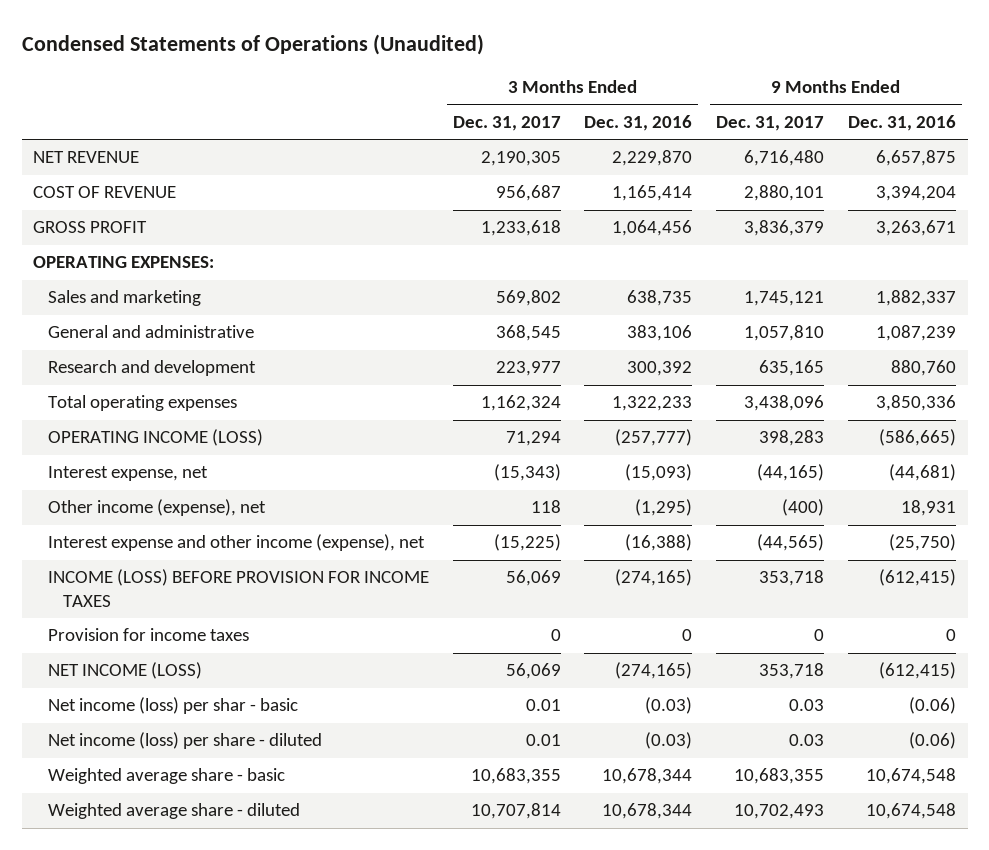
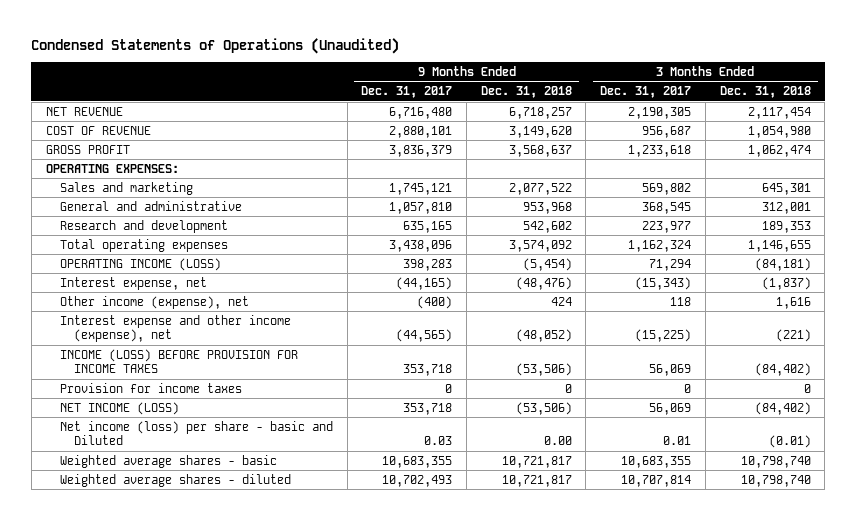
- | 3 Months Ended Dec. 31, 2017 | 3 Months Ended Dec. 31, 2016 | 9 Months Ended Dec. 31, 2017 | 9 Months Ended Dec. 31, 2016
+ | 9 Months Ended Dec. 31, 2017 | 9 Months Ended Dec. 31, 2018 | 3 Months Ended Dec. 31, 2017 | 3 Months Ended Dec. 31, 2018
- Net income (loss) per shar - basic | 0.01 | (0.03) | 0.03 | (0.06)
- Net income (loss) per share - diluted | 0.01 | (0.03) | 0.03 | (0.06)
- Weighted average share - basic | 10,683,355 | 10,678,344 | 10,683,355 | 10,674,548
- Weighted average share - diluted | 10,707,814 | 10,678,344 | 10,702,493 | 10,674,548
+ Net income (loss) per share - basic and Diluted | 0.03 | 0.00 | 0.01 | (0.01)
+ Weighted average shares - basic | 10,683,355 | 10,721,817 | 10,683,355 | 10,798,740
+ Weighted average shares - diluted | 10,702,493 | 10,721,817 | 10,707,814 | 10,798,740

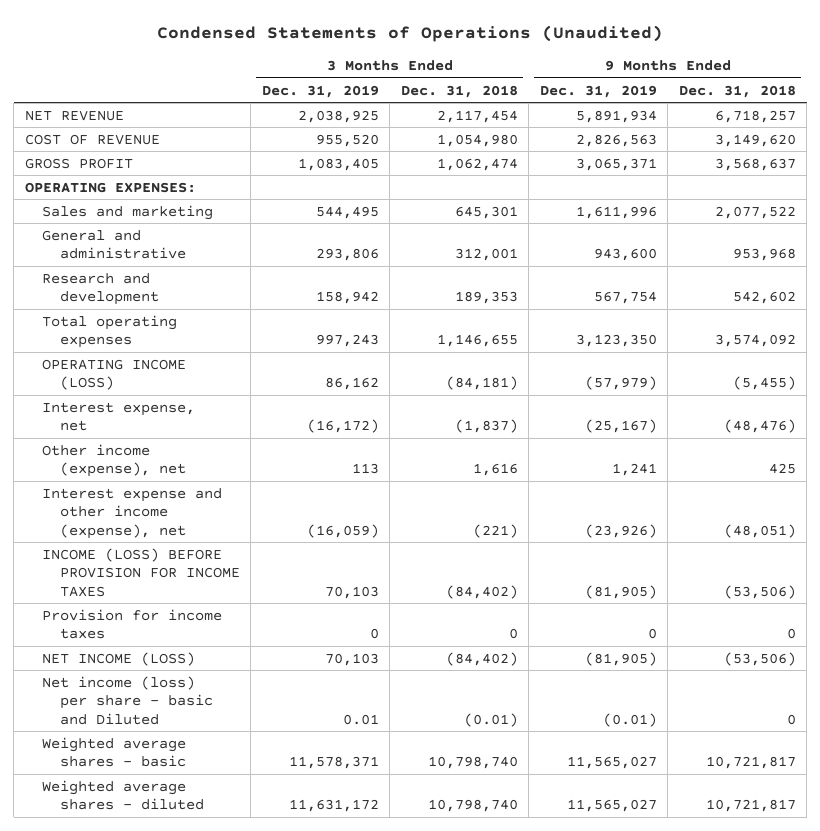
- | 9 Months Ended Dec. 31, 2017 | 9 Months Ended Dec. 31, 2018 | 3 Months Ended Dec. 31, 2017 | 3 Months Ended Dec. 31, 2018
+ | 3 Months Ended Dec. 31, 2019 | 3 Months Ended Dec. 31, 2018 | 9 Months Ended Dec. 31, 2019 | 9 Months Ended Dec. 31, 2018
- OPERATING INCOME (LOSS) | 398,283 | (5,454) | 71,294 | (84,181)
+ OPERATING INCOME (LOSS) | 86,162 | (84,181) | (57,979) | (5,455)
- Other income (expense), net | (400) | 424 | 118 | 1,616
- Interest expense and other income (expense), net | (44,565) | (48,052) | (15,225) | (221)
+ Other income (expense), net | 113 | 1,616 | 1,241 | 425
+ Interest expense and other income (expense), net | (16,059) | (221) | (23,926) | (48,051)
- Net income (loss) per share - basic and Diluted | 0.03 | 0.00 | 0.01 | (0.01)
+ Net income (loss) per share - basic and Diluted | 0.01 | (0.01) | (0.01) | 0

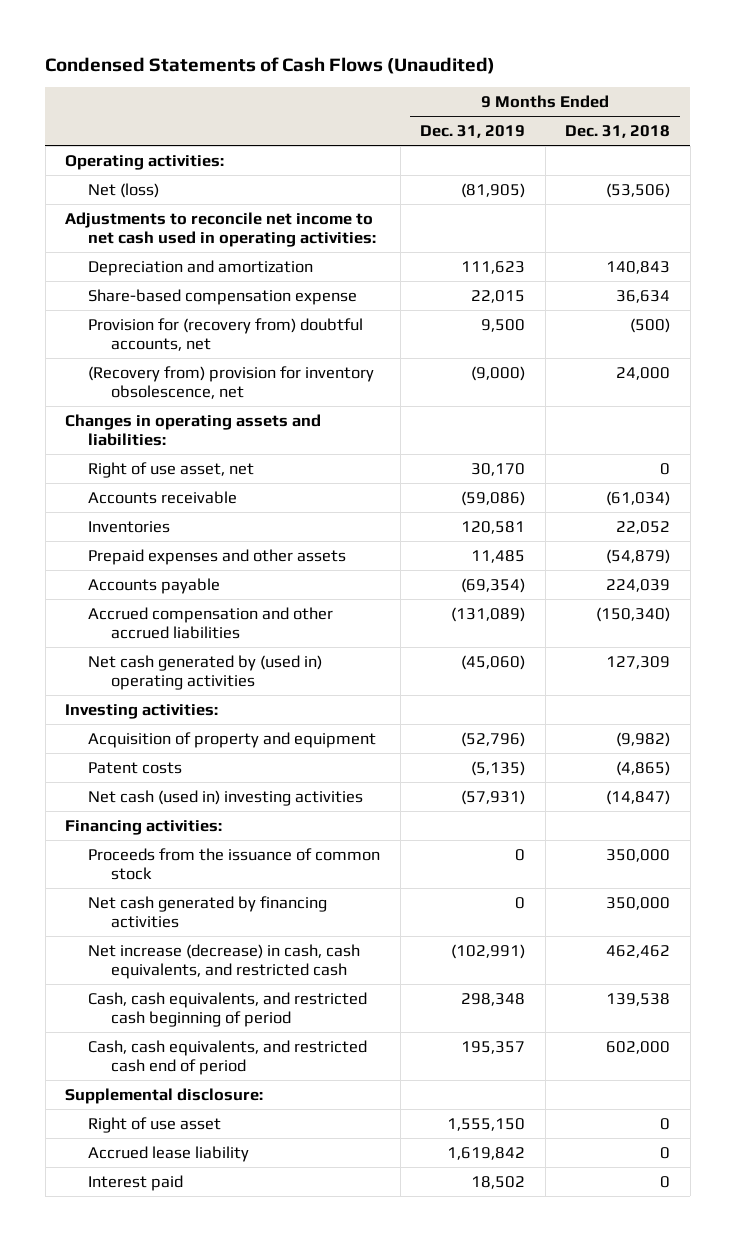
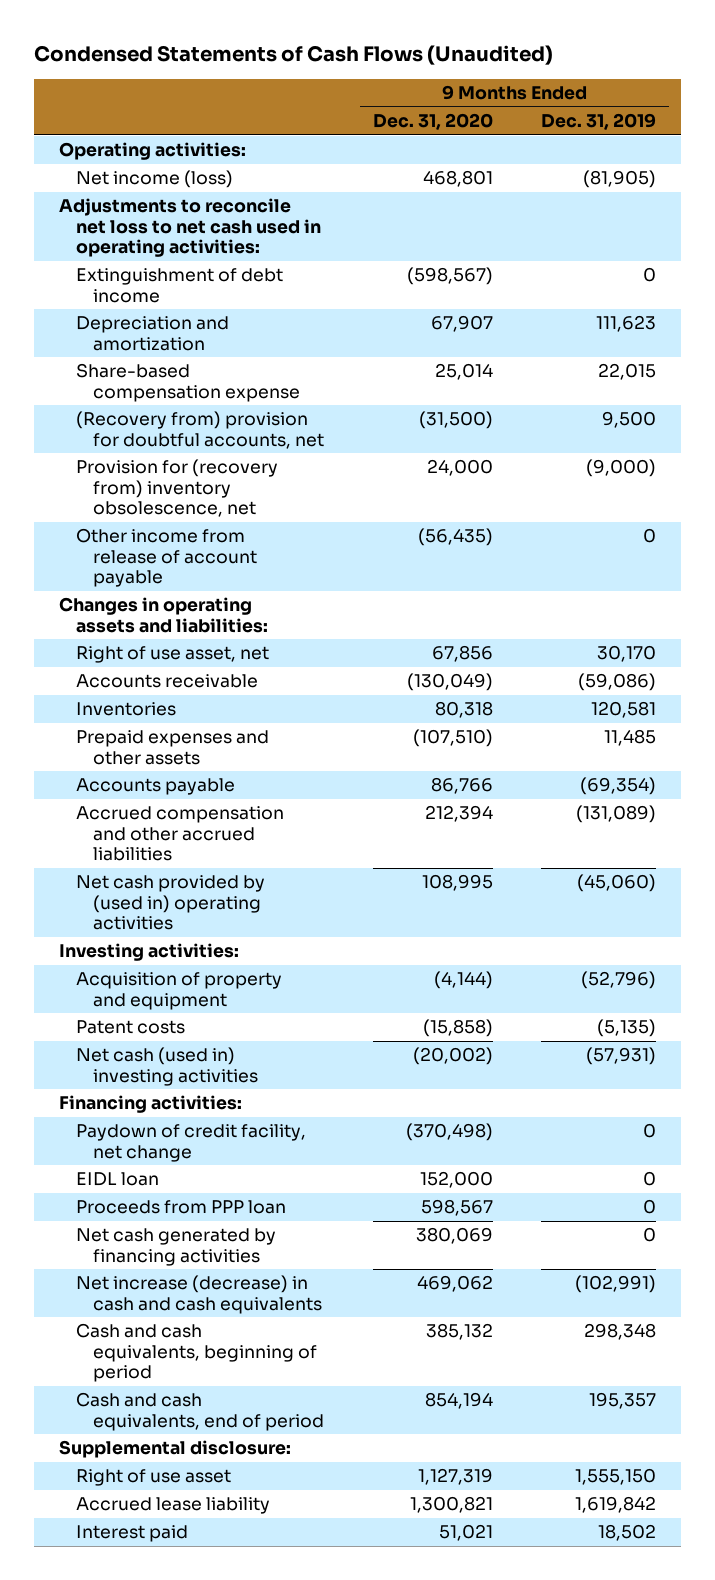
- | 9 Months Ended Dec. 31, 2019 | 9 Months Ended Dec. 31, 2018
+ | 9 Months Ended Dec. 31, 2020 | 9 Months Ended Dec. 31, 2019
- Net (loss) | (81,905) | (53,506)
- Adjustments to reconcile net income to net cash used in operating activities:
+ Net income (loss) | 468,801 | (81,905)
+ Adjustments to reconcile net loss to net cash used in operating activities:
+ Extinguishment of debt income | (598,567) | 0
- Provision for (recovery from) doubtful accounts, net | 9,500 | (500)
- (Recovery from) provision for inventory obsolescence, net | (9,000) | 24,000
+ (Recovery from) provision for doubtful accounts, net | (31,500) | 9,500
+ Provision for (recovery from) inventory obsolescence, net | 24,000 | (9,000)
+ Other income from release of account payable | (56,435) | 0
- Net cash generated by (used in) operating activities | (45,060) | 127,309
+ Net cash provided by (used in) operating activities | 108,995 | (45,060)
- Proceeds from the issuance of common stock | 0 | 350,000
+ Paydown of credit facility, net change | (370,498) | 0
+ EIDL loan | 152,000 | 0
+ Proceeds from PPP loan | 598,567 | 0
- Net increase (decrease) in cash, cash equivalents, and restricted cash | (102,991) | 462,462
- Cash, cash equivalents, and restricted cash beginning of period | 298,348 | 139,538
- Cash, cash equivalents, and restricted cash end of period | 195,357 | 602,000
+ Net increase (decrease) in cash and cash equivalents | 469,062 | (102,991)
+ Cash and cash equivalents, beginning of period | 385,132 | 298,348
+ Cash and cash equivalents, end of period | 854,194 | 195,357

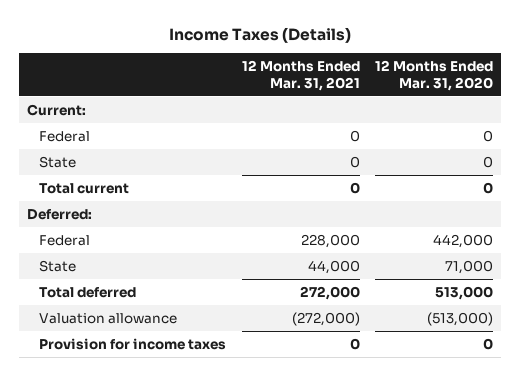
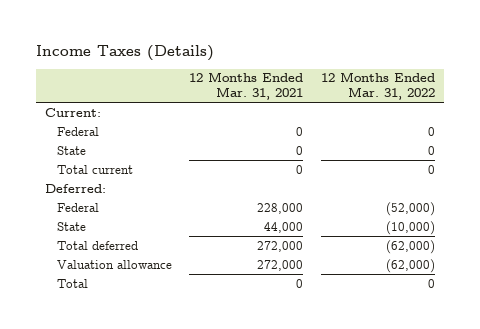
- | 12 Months Ended Mar. 31, 2021 | 12 Months Ended Mar. 31, 2020
+ | 12 Months Ended Mar. 31, 2021 | 12 Months Ended Mar. 31, 2022
- Valuation allowance | (272,000) | (513,000)
- Provision for income taxes | 0 | 0
+ Valuation allowance | 272,000 | (62,000)
+ Total | 0 | 0

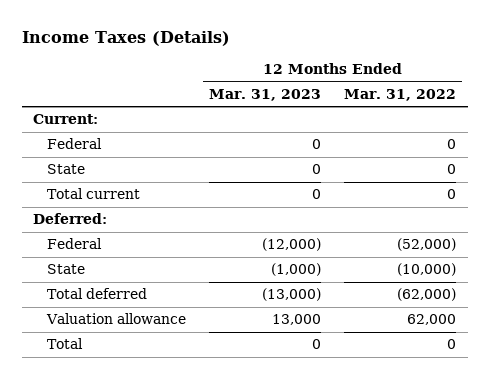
- | 12 Months Ended Mar. 31, 2021 | 12 Months Ended Mar. 31, 2022
+ | 12 Months Ended Mar. 31, 2023 | 12 Months Ended Mar. 31, 2022
- Valuation allowance | 272,000 | (62,000)
+ Valuation allowance | 13,000 | 62,000

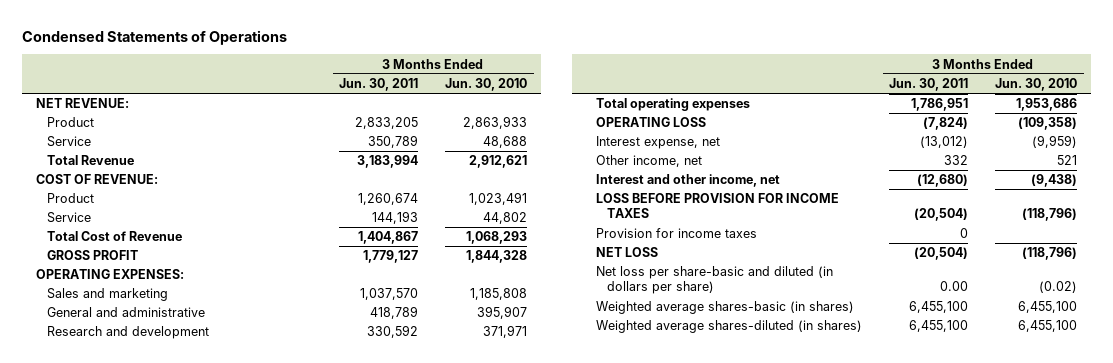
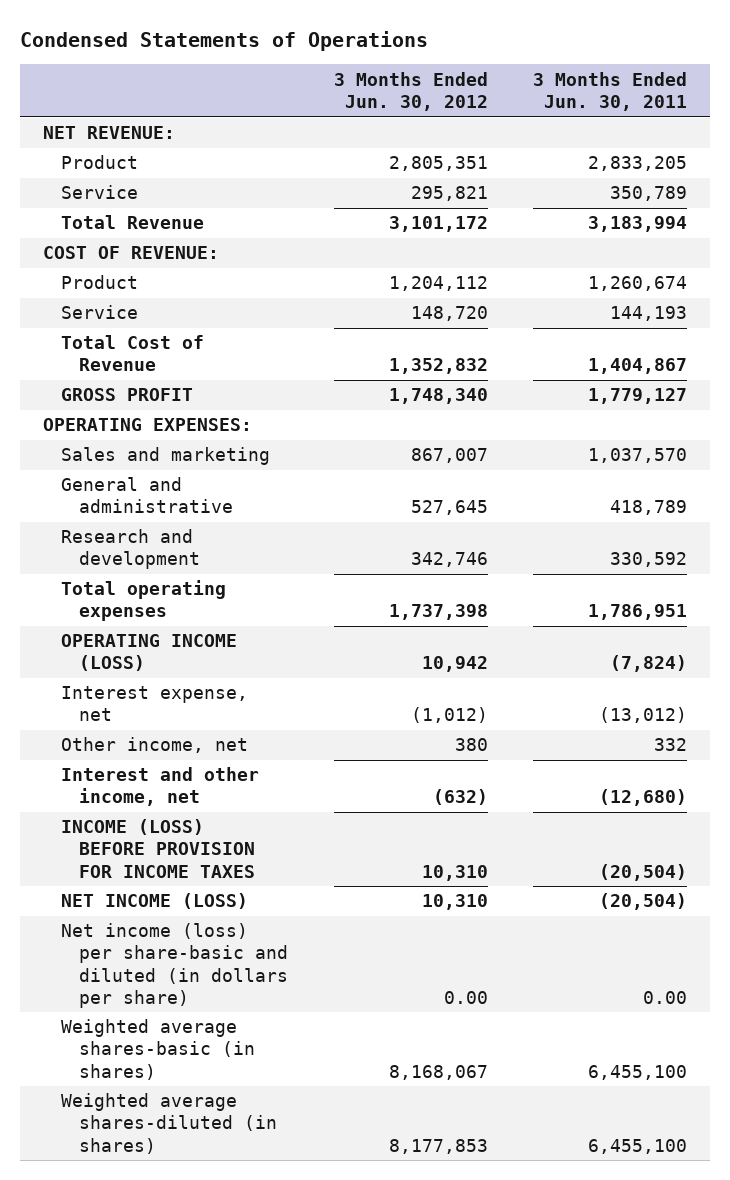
- | 3 Months Ended Jun. 30, 2011 | 3 Months Ended Jun. 30, 2010
+ | 3 Months Ended Jun. 30, 2012 | 3 Months Ended Jun. 30, 2011
- OPERATING LOSS | (7,824) | (109,358)
+ OPERATING INCOME (LOSS) | 10,942 | (7,824)
- LOSS BEFORE PROVISION FOR INCOME TAXES | (20,504) | (118,796)
- Provision for income taxes | 0 |
- NET LOSS | (20,504) | (118,796)
- Net loss per share-basic and diluted (in dollars per share) | 0.00 | (0.02)
+ INCOME (LOSS) BEFORE PROVISION FOR INCOME TAXES | 10,310 | (20,504)
+ NET INCOME (LOSS) | 10,310 | (20,504)
+ Net income (loss) per share-basic and diluted (in dollars per share) | 0.00 | 0.00

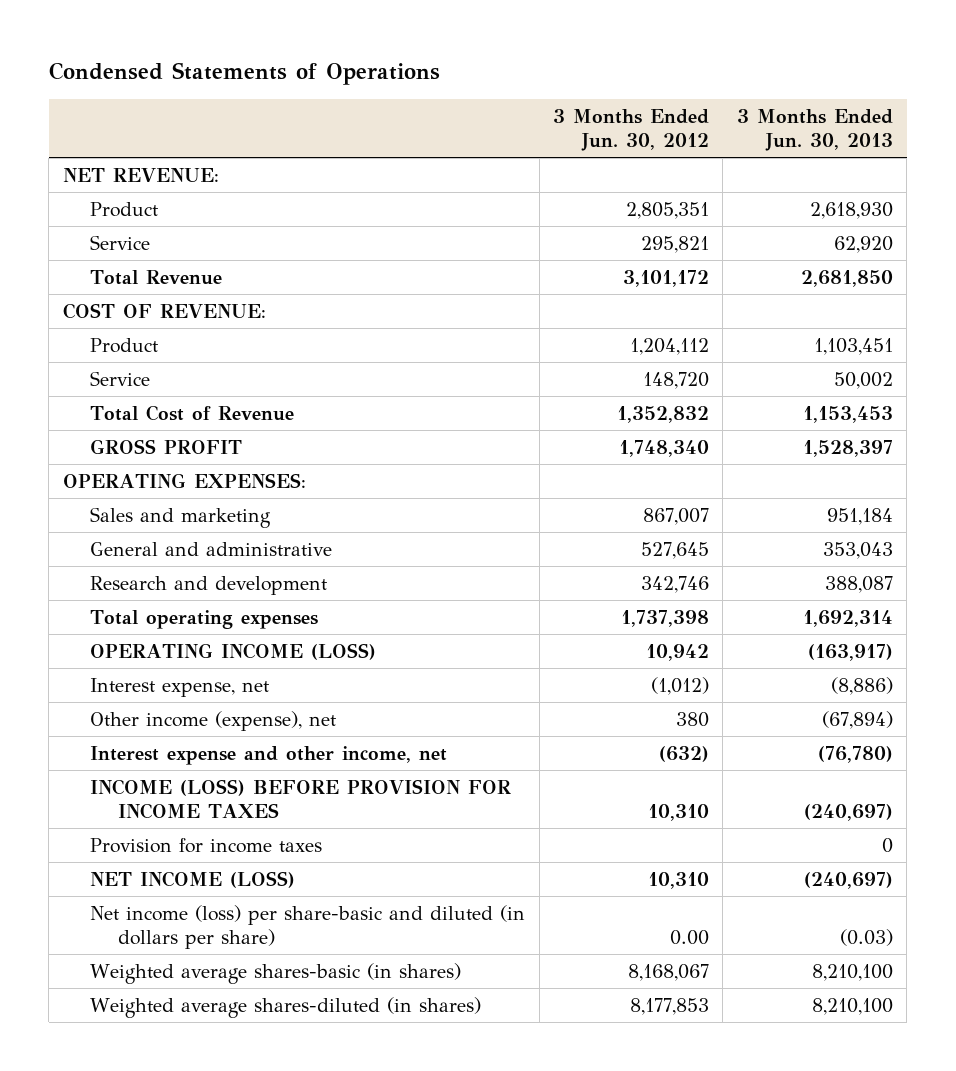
- | 3 Months Ended Jun. 30, 2012 | 3 Months Ended Jun. 30, 2011
+ | 3 Months Ended Jun. 30, 2012 | 3 Months Ended Jun. 30, 2013
- Other income, net | 380 | 332
- Interest and other income, net | (632) | (12,680)
+ Other income (expense), net | 380 | (67,894)
+ Interest expense and other income, net | (632) | (76,780)
+ Provision for income taxes | | 0

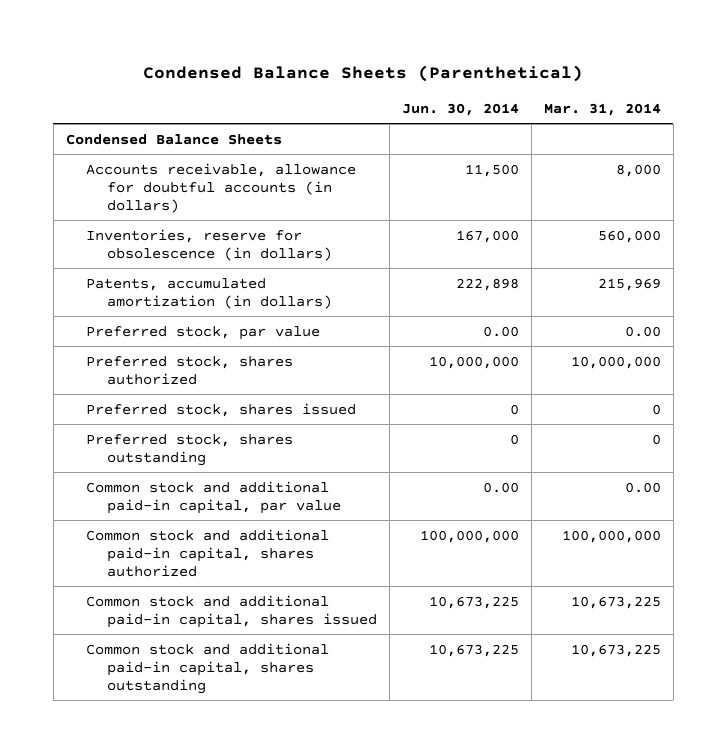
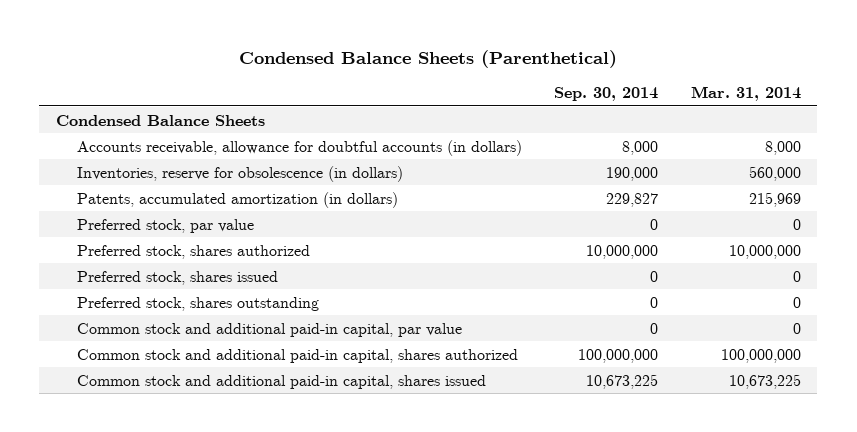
- | Jun. 30, 2014 | Mar. 31, 2014
+ | Sep. 30, 2014 | Mar. 31, 2014
- Preferred stock, par value | 0.00 | 0.00
+ Preferred stock, par value | 0 | 0
- Common stock and additional paid-in capital, par value | 0.00 | 0.00
+ Common stock and additional paid-in capital, par value | 0 | 0
- Common stock and additional paid-in capital, shares outstanding | 10,673,225 | 10,673,225

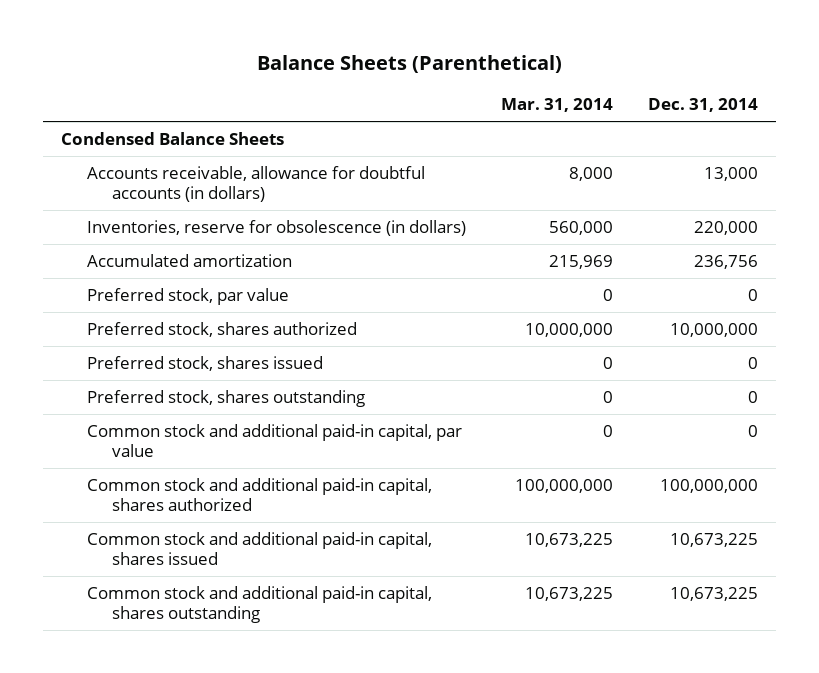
- Condensed Balance Sheets (Parenthetical)
+ Balance Sheets (Parenthetical)
- | Sep. 30, 2014 | Mar. 31, 2014
+ | Mar. 31, 2014 | Dec. 31, 2014
- Patents, accumulated amortization (in dollars) | 229,827 | 215,969
+ Accumulated amortization | 215,969 | 236,756
+ Common stock and additional paid-in capital, shares outstanding | 10,673,225 | 10,673,225

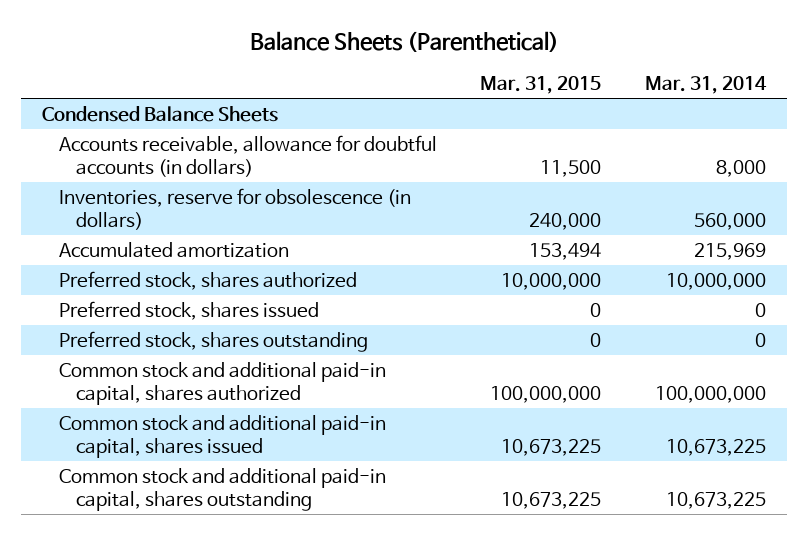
- | Mar. 31, 2014 | Dec. 31, 2014
+ | Mar. 31, 2015 | Mar. 31, 2014
- Preferred stock, par value | 0 | 0
- Common stock and additional paid-in capital, par value | 0 | 0

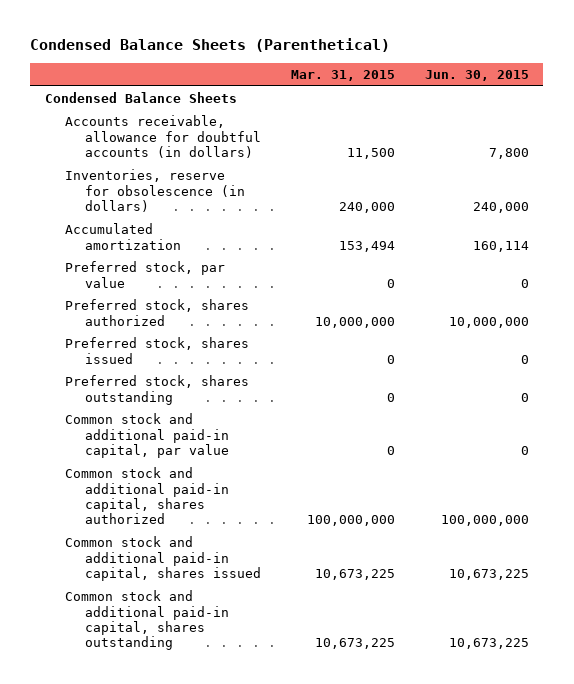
- Balance Sheets (Parenthetical)
+ Condensed Balance Sheets (Parenthetical)
- | Mar. 31, 2015 | Mar. 31, 2014
+ | Mar. 31, 2015 | Jun. 30, 2015
+ Preferred stock, par value | 0 | 0
+ Common stock and additional paid-in capital, par value | 0 | 0

